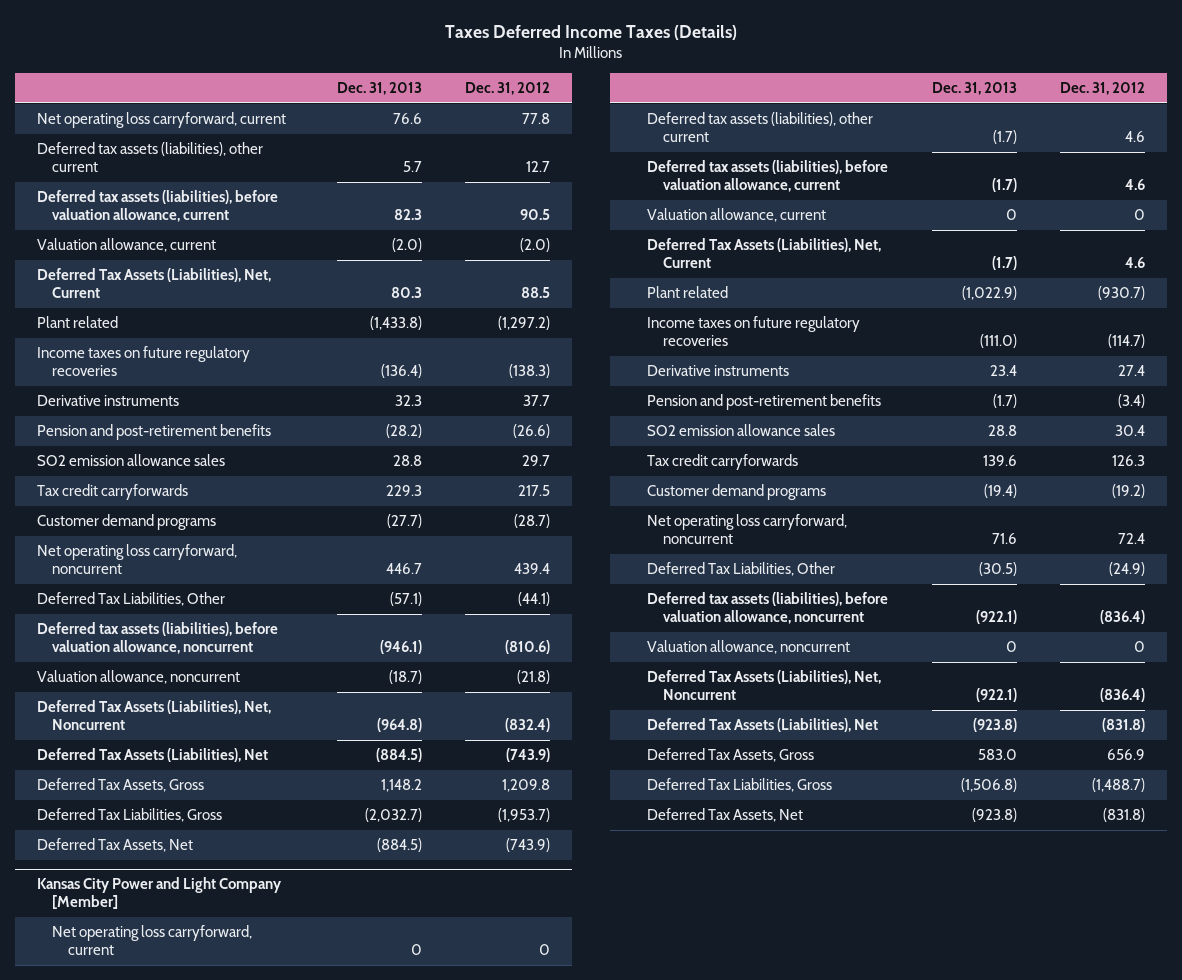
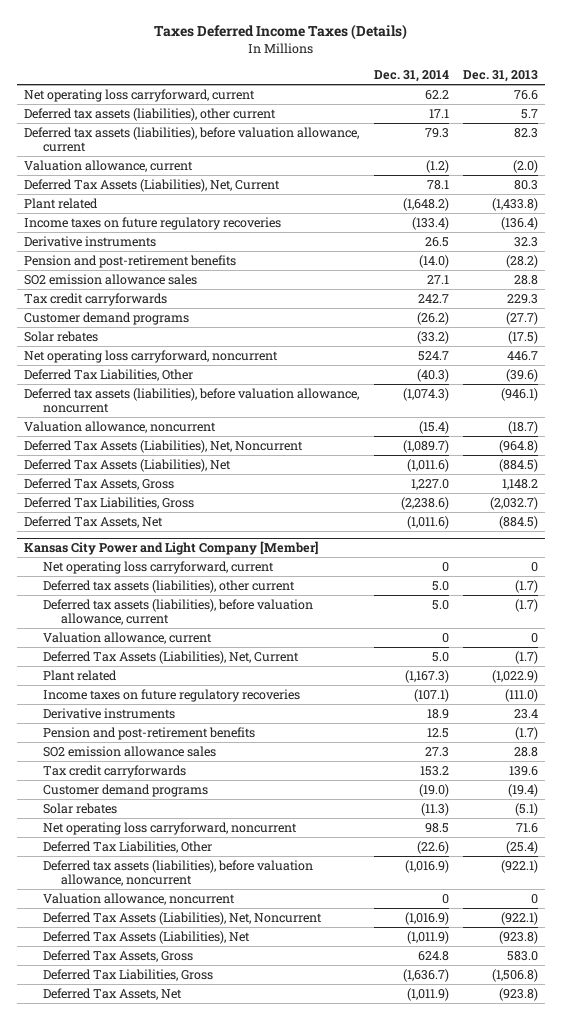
- | Dec. 31, 2013 | Dec. 31, 2012
+ | Dec. 31, 2014 | Dec. 31, 2013
+ Solar rebates | (33.2) | (17.5)
- Deferred Tax Liabilities, Other | (57.1) | (44.1)
+ Deferred Tax Liabilities, Other | (40.3) | (39.6)
@ Kansas City Power and Light Company [Member]
+ Solar rebates | (11.3) | (5.1)
- Deferred Tax Liabilities, Other | (30.5) | (24.9)
+ Deferred Tax Liabilities, Other | (22.6) | (25.4)

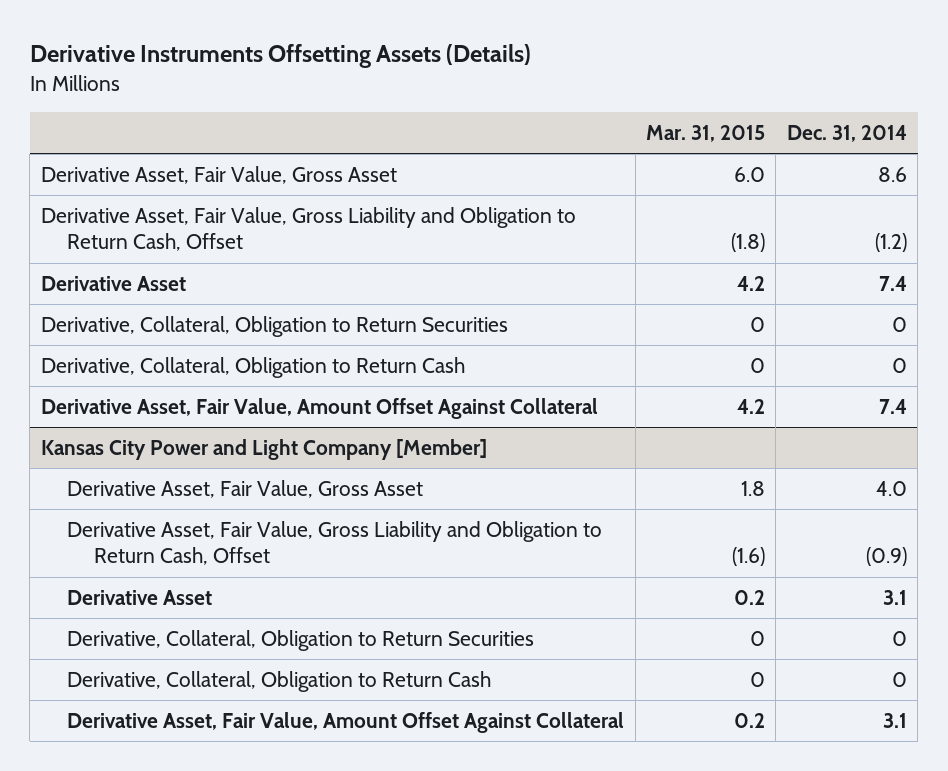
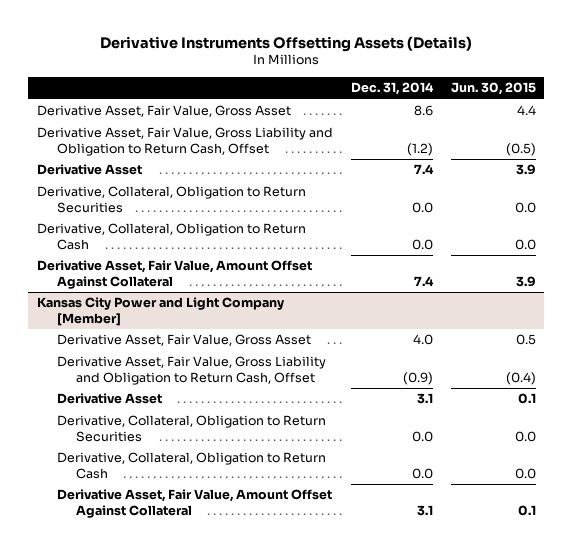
- | Mar. 31, 2015 | Dec. 31, 2014
+ | Dec. 31, 2014 | Jun. 30, 2015
- Derivative, Collateral, Obligation to Return Securities | 0 | 0
- Derivative, Collateral, Obligation to Return Cash | 0 | 0
+ Derivative, Collateral, Obligation to Return Securities | 0.0 | 0.0
+ Derivative, Collateral, Obligation to Return Cash | 0.0 | 0.0
@ Kansas City Power and Light Company [Member]
- Derivative, Collateral, Obligation to Return Securities | 0 | 0
- Derivative, Collateral, Obligation to Return Cash | 0 | 0
+ Derivative, Collateral, Obligation to Return Securities | 0.0 | 0.0
+ Derivative, Collateral, Obligation to Return Cash | 0.0 | 0.0

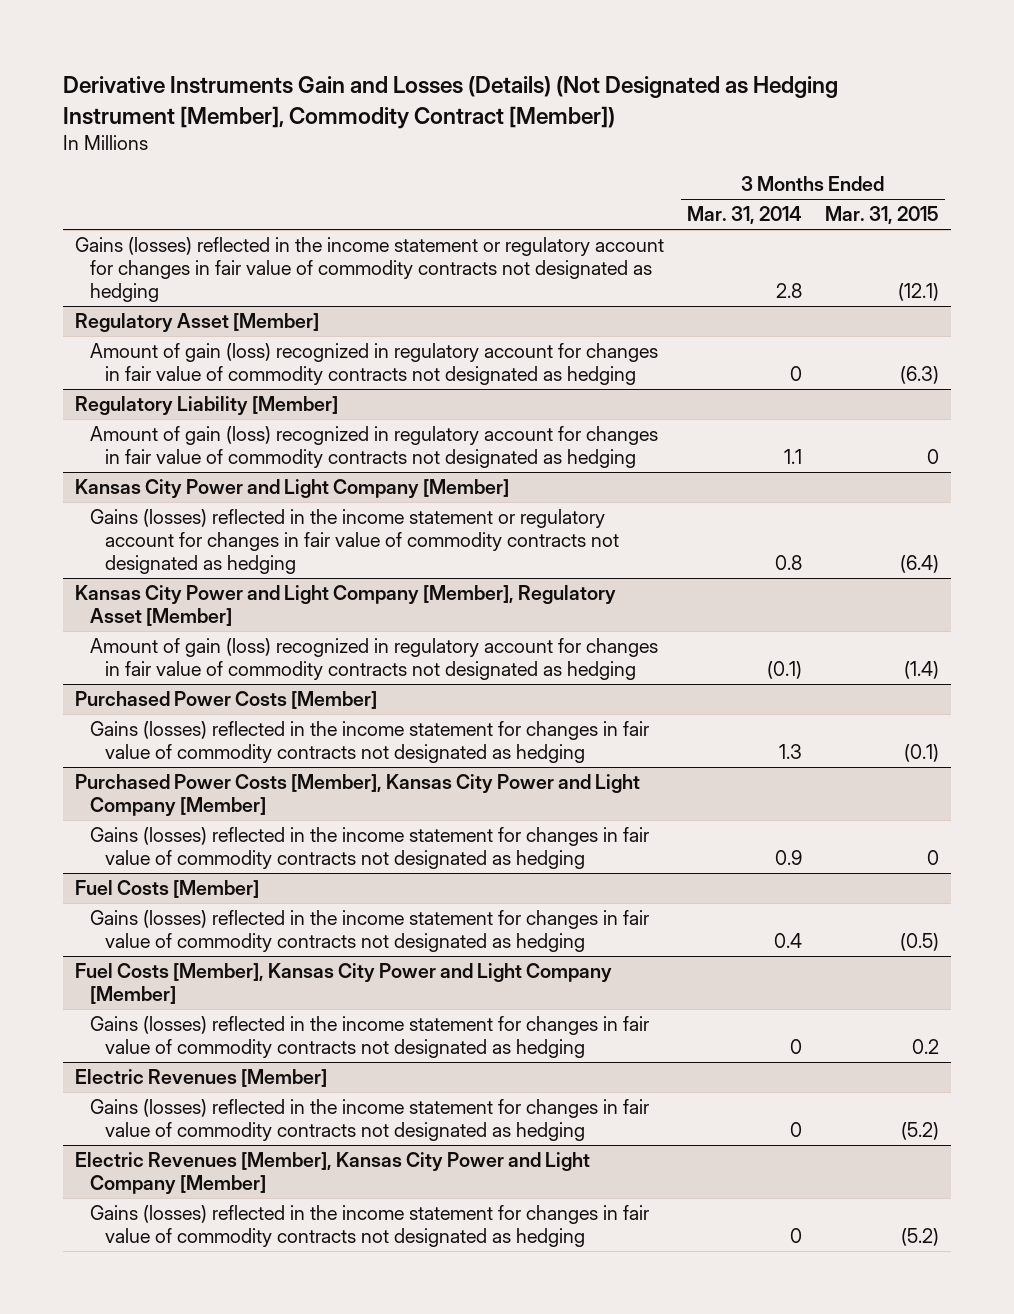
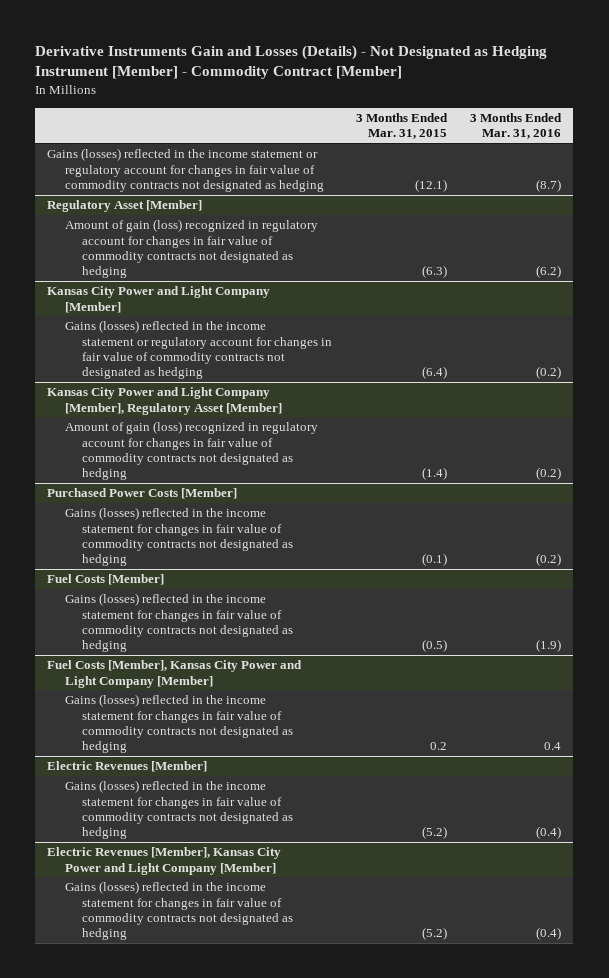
- Derivative Instruments Gain and Losses (Details) (Not Designated as Hedging Instrument [Member], Commodity Contract [Member])
+ Derivative Instruments Gain and Losses (Details) - Not Designated as Hedging Instrument [Member] - Commodity Contract [Member]
- | 3 Months Ended Mar. 31, 2014 | 3 Months Ended Mar. 31, 2015
+ | 3 Months Ended Mar. 31, 2015 | 3 Months Ended Mar. 31, 2016
- Regulatory Liability [Member]
- Amount of gain (loss) recognized in regulatory account for changes in fair value of commodity contracts not designated as hedging | 1.1 | 0
- Purchased Power Costs [Member], Kansas City Power and Light Company [Member]
- Gains (losses) reflected in the income statement for changes in fair value of commodity contracts not designated as hedging | 0.9 | 0

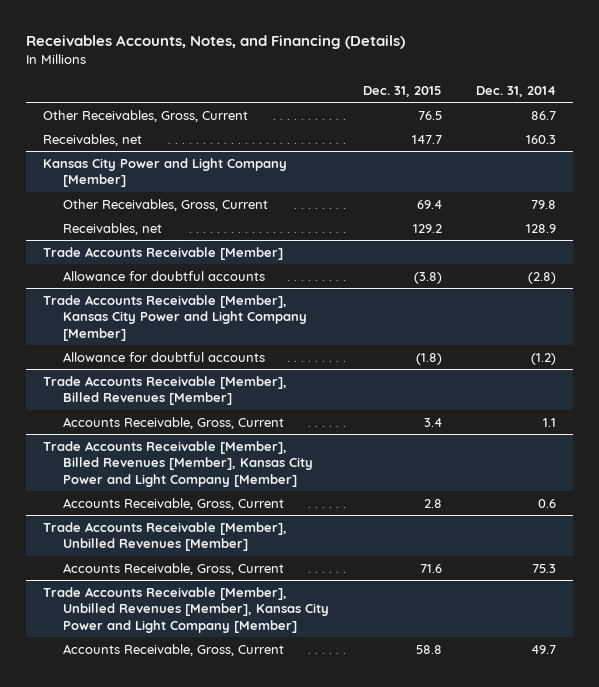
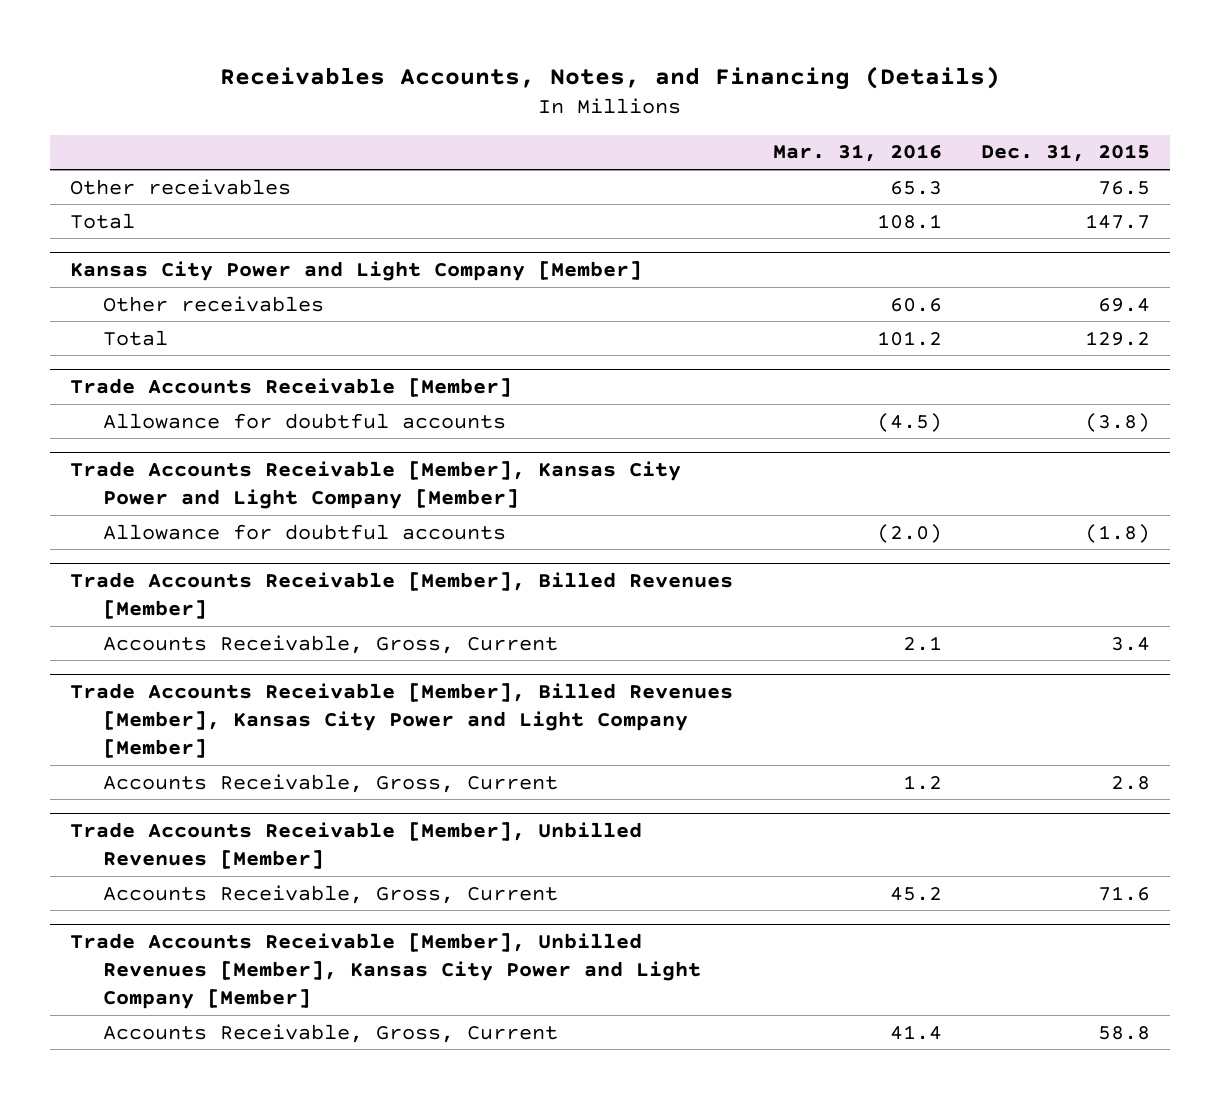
- | Dec. 31, 2015 | Dec. 31, 2014
+ | Mar. 31, 2016 | Dec. 31, 2015
- Other Receivables, Gross, Current | 76.5 | 86.7
- Receivables, net | 147.7 | 160.3
+ Other receivables | 65.3 | 76.5
+ Total | 108.1 | 147.7
@ Kansas City Power and Light Company [Member]
- Other Receivables, Gross, Current | 69.4 | 79.8
- Receivables, net | 129.2 | 128.9
+ Other receivables | 60.6 | 69.4
+ Total | 101.2 | 129.2

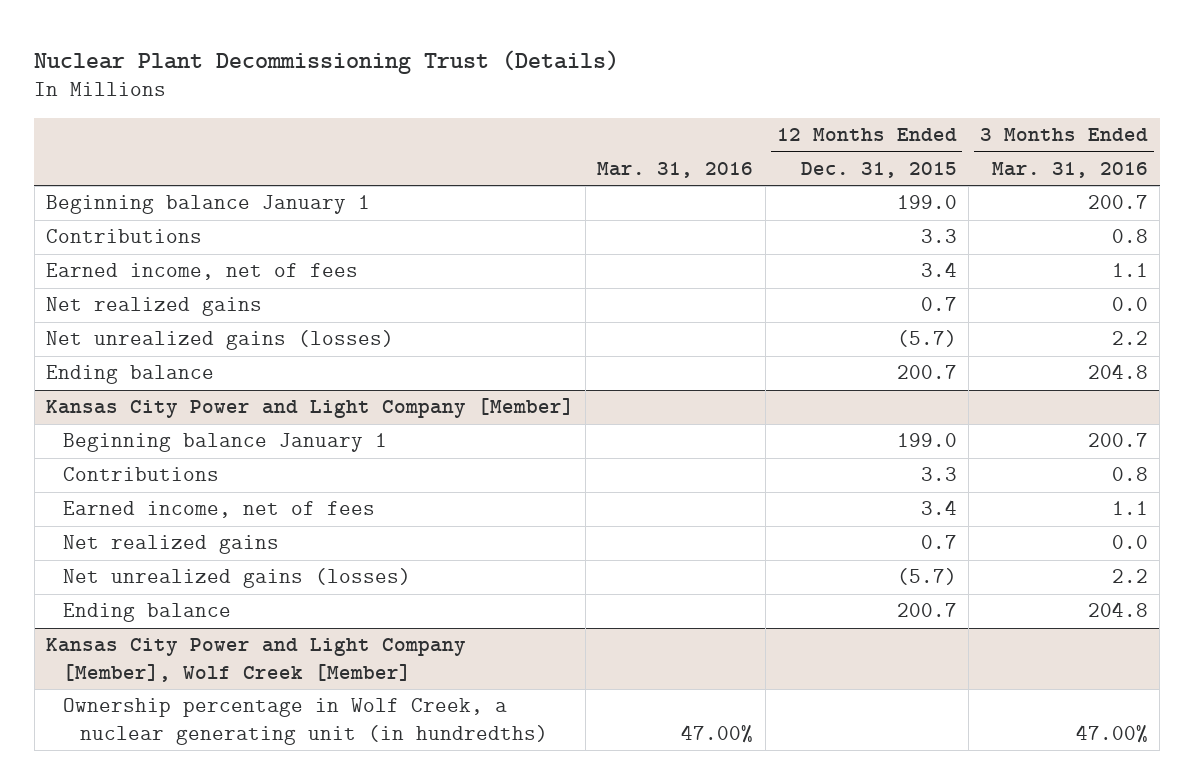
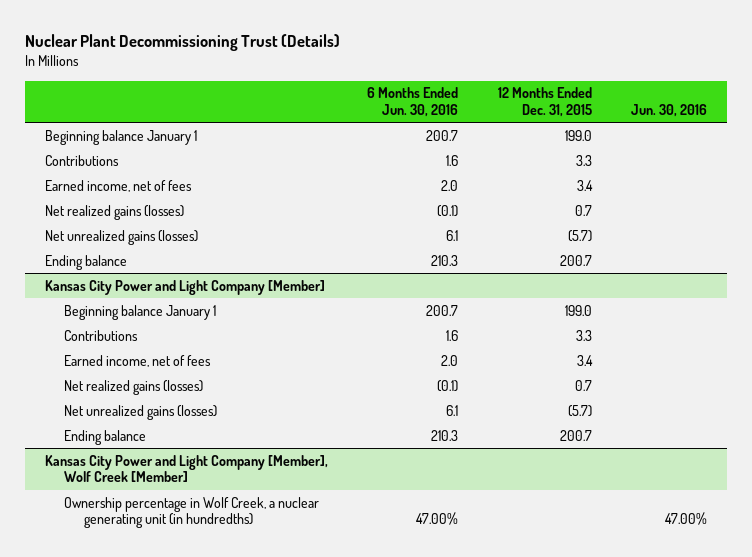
- | Mar. 31, 2016 | 12 Months Ended Dec. 31, 2015 | 3 Months Ended Mar. 31, 2016
+ | 6 Months Ended Jun. 30, 2016 | 12 Months Ended Dec. 31, 2015 | Jun. 30, 2016
- Net realized gains | | 0.7 | 0.0
+ Net realized gains (losses) | (0.1) | 0.7 |
@ Kansas City Power and Light Company [Member]
- Net realized gains | | 0.7 | 0.0
+ Net realized gains (losses) | (0.1) | 0.7 |

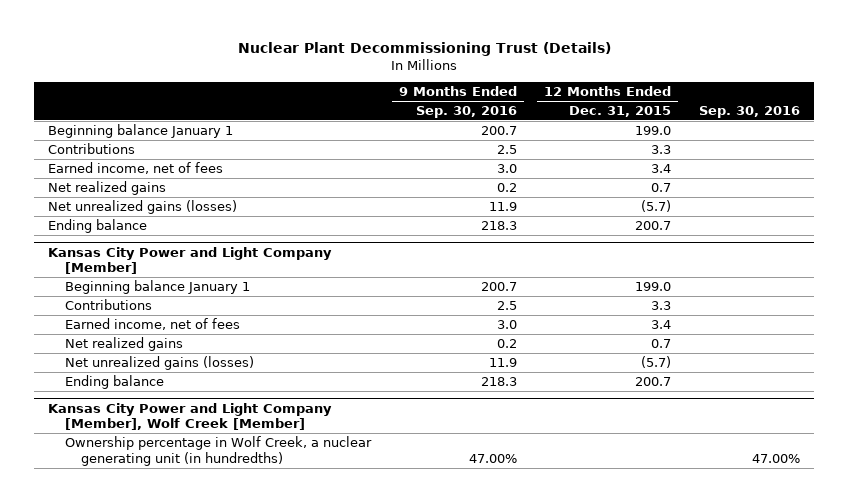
- | 6 Months Ended Jun. 30, 2016 | 12 Months Ended Dec. 31, 2015 | Jun. 30, 2016
+ | 9 Months Ended Sep. 30, 2016 | 12 Months Ended Dec. 31, 2015 | Sep. 30, 2016
- Net realized gains (losses) | (0.1) | 0.7 |
+ Net realized gains | 0.2 | 0.7 |
@ Kansas City Power and Light Company [Member]
- Net realized gains (losses) | (0.1) | 0.7 |
+ Net realized gains | 0.2 | 0.7 |

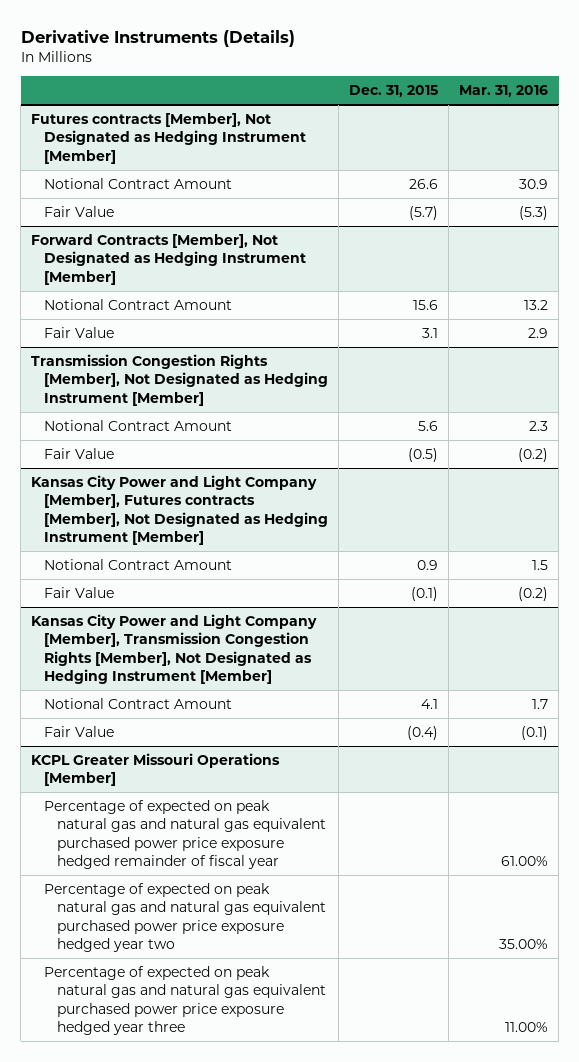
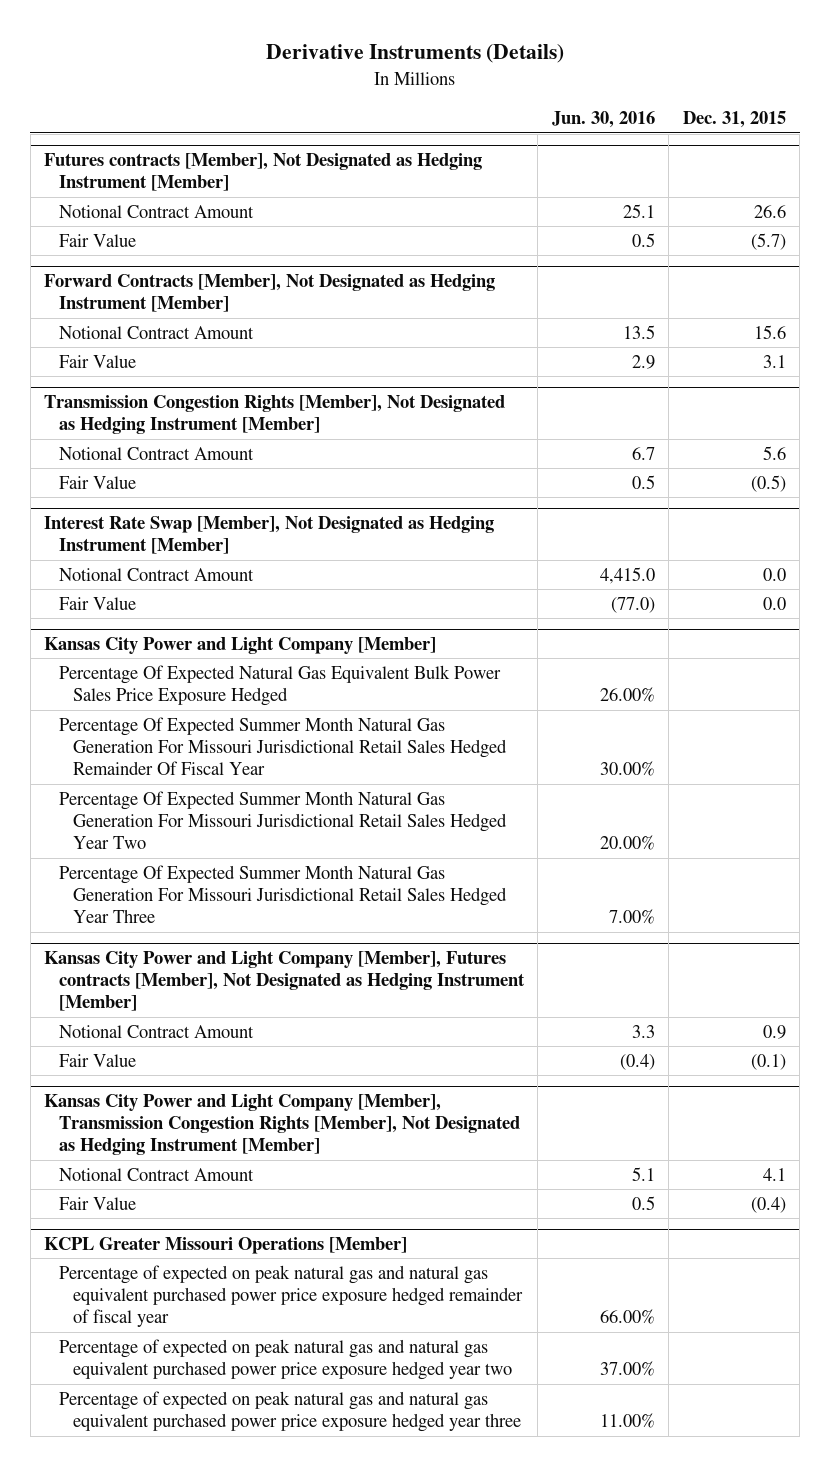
- | Dec. 31, 2015 | Mar. 31, 2016
+ | Jun. 30, 2016 | Dec. 31, 2015
+ Interest Rate Swap [Member], Not Designated as Hedging Instrument [Member]
+ Notional Contract Amount | 4,415.0 | 0.0
+ Fair Value | (77.0) | 0.0
+ Kansas City Power and Light Company [Member]
+ Percentage Of Expected Natural Gas Equivalent Bulk Power Sales Price Exposure Hedged | 26.00% |
+ Percentage Of Expected Summer Month Natural Gas Generation For Missouri Jurisdictional Retail Sales Hedged Remainder Of Fiscal Year | 30.00% |
+ Percentage Of Expected Summer Month Natural Gas Generation For Missouri Jurisdictional Retail Sales Hedged Year Two | 20.00% |
+ Percentage Of Expected Summer Month Natural Gas Generation For Missouri Jurisdictional Retail Sales Hedged Year Three | 7.00% |

